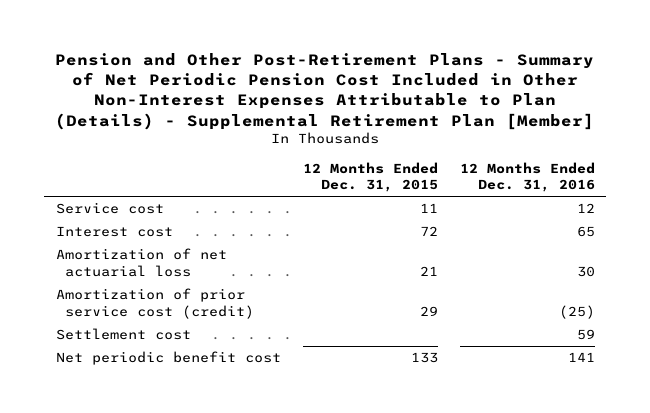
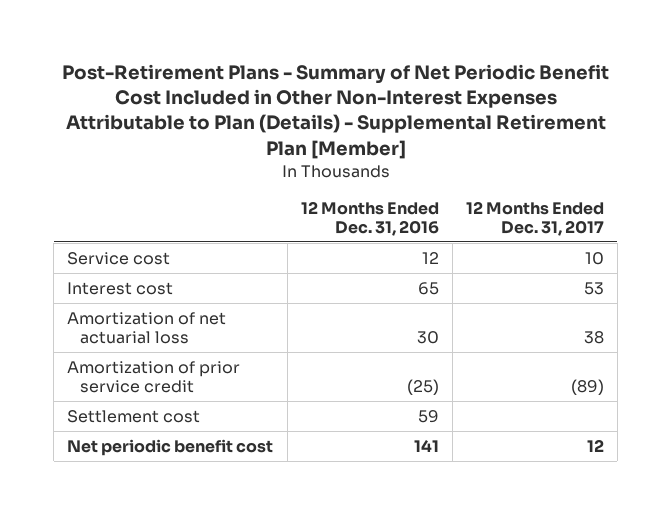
- Pension and Other Post-Retirement Plans - Summary of Net Periodic Pension Cost Included in Other Non-Interest Expenses Attributable to Plan (Details) - Supplemental Retirement Plan [Member]
+ Post-Retirement Plans - Summary of Net Periodic Benefit Cost Included in Other Non-Interest Expenses Attributable to Plan (Details) - Supplemental Retirement Plan [Member]
- | 12 Months Ended Dec. 31, 2015 | 12 Months Ended Dec. 31, 2016
+ | 12 Months Ended Dec. 31, 2016 | 12 Months Ended Dec. 31, 2017
- Amortization of prior service cost (credit) | 29 | (25)
+ Amortization of prior service credit | (25) | (89)

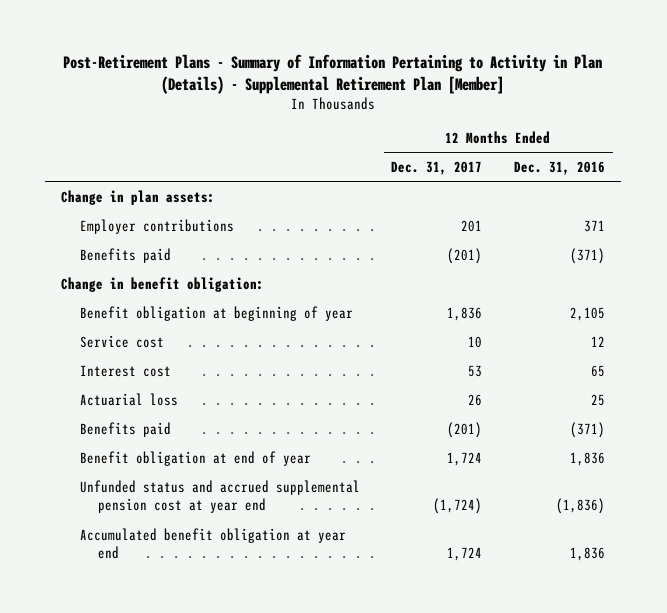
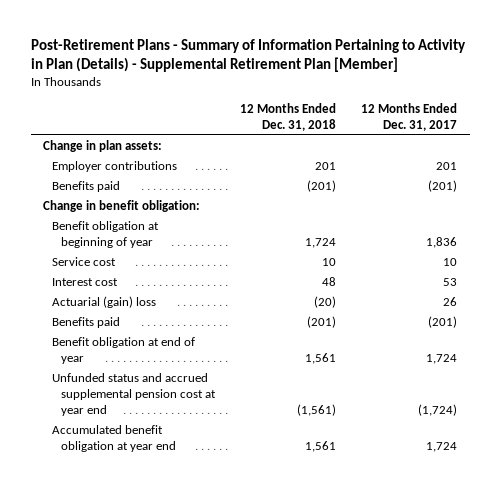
- | 12 Months Ended Dec. 31, 2017 | 12 Months Ended Dec. 31, 2016
+ | 12 Months Ended Dec. 31, 2018 | 12 Months Ended Dec. 31, 2017
- Actuarial loss | 26 | 25
+ Actuarial (gain) loss | (20) | 26

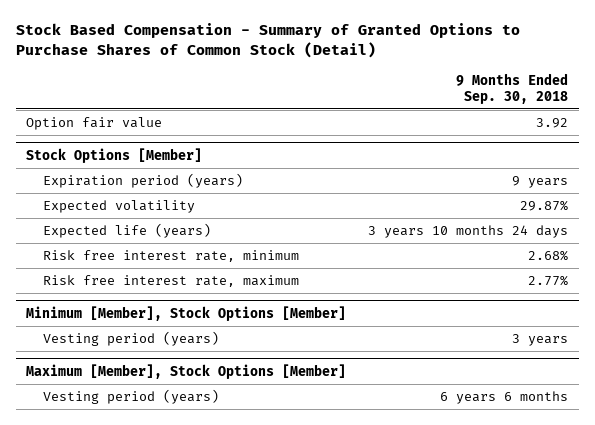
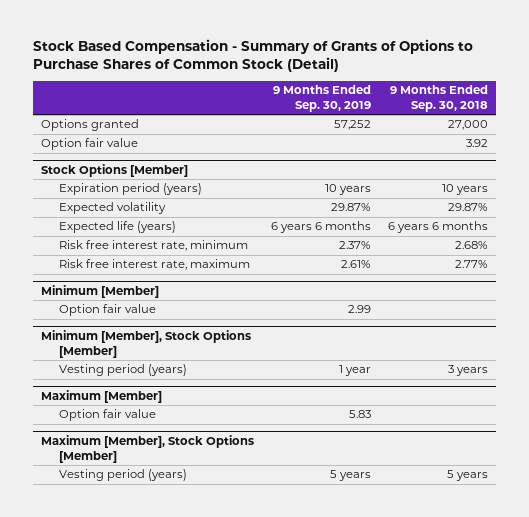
- Stock Based Compensation - Summary of Granted Options to Purchase Shares of Common Stock (Detail)
+ Stock Based Compensation - Summary of Grants of Options to Purchase Shares of Common Stock (Detail)
- | 9 Months Ended Sep. 30, 2018
+ | 9 Months Ended Sep. 30, 2019 | 9 Months Ended Sep. 30, 2018
+ Options granted | 57,252 | 27,000
@ Stock Options [Member]
- Expiration period (years) | 9 years
+ Expiration period (years) | 10 years | 10 years
- Expected life (years) | 3 years 10 months 24 days
+ Expected life (years) | 6 years 6 months | 6 years 6 months
+ Minimum [Member]
+ Option fair value | 2.99 |
+ Maximum [Member]
+ Option fair value | 5.83 |
@ Maximum [Member], Stock Options [Member]
- Vesting period (years) | 6 years 6 months
+ Vesting period (years) | 5 years | 5 years

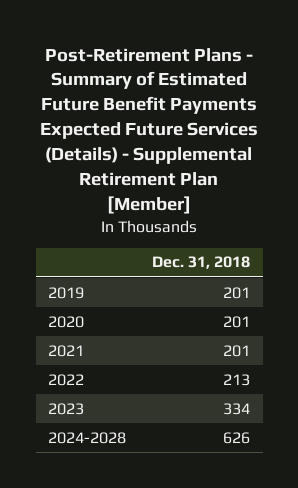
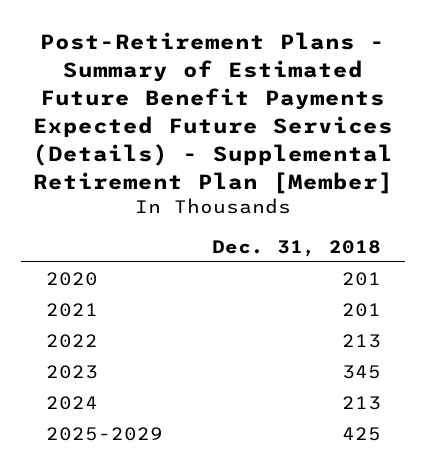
- 2019 | 201
- 2023 | 334
- 2024-2028 | 626
+ 2023 | 345
+ 2024 | 213
+ 2025-2029 | 425

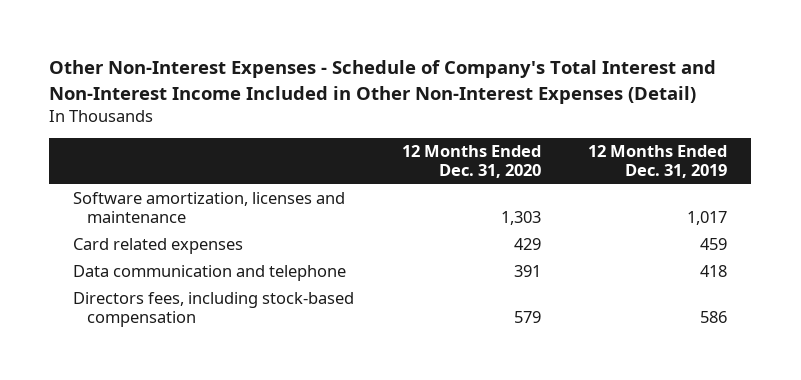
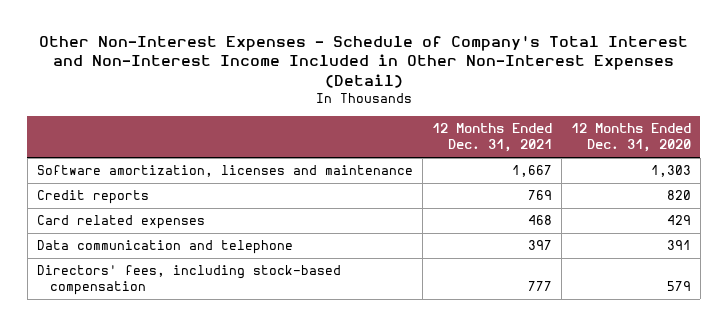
- | 12 Months Ended Dec. 31, 2020 | 12 Months Ended Dec. 31, 2019
+ | 12 Months Ended Dec. 31, 2021 | 12 Months Ended Dec. 31, 2020
+ Credit reports | 769 | 820
- Directors fees, including stock-based compensation | 579 | 586
+ Directors' fees, including stock-based compensation | 777 | 579

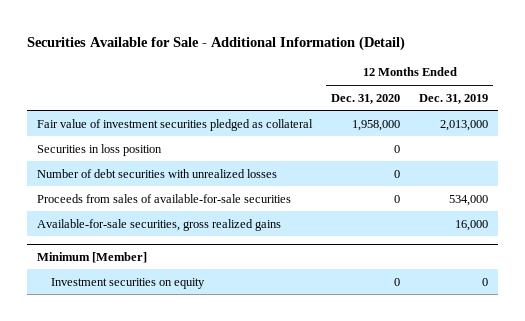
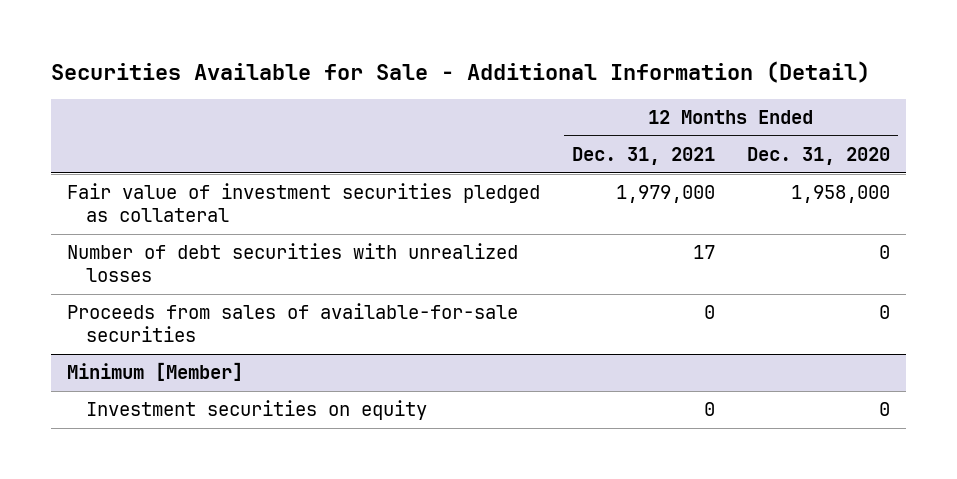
- | 12 Months Ended Dec. 31, 2020 | 12 Months Ended Dec. 31, 2019
+ | 12 Months Ended Dec. 31, 2021 | 12 Months Ended Dec. 31, 2020
- Securities in loss position | 0 |
- Available-for-sale securities, gross realized gains | | 16,000

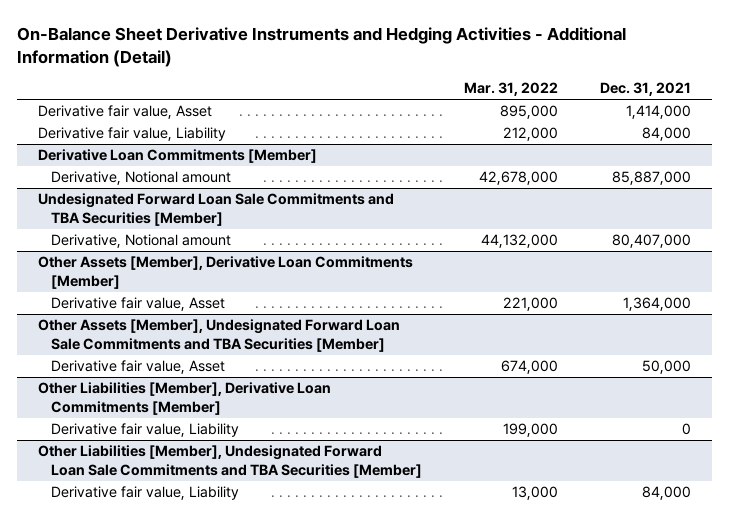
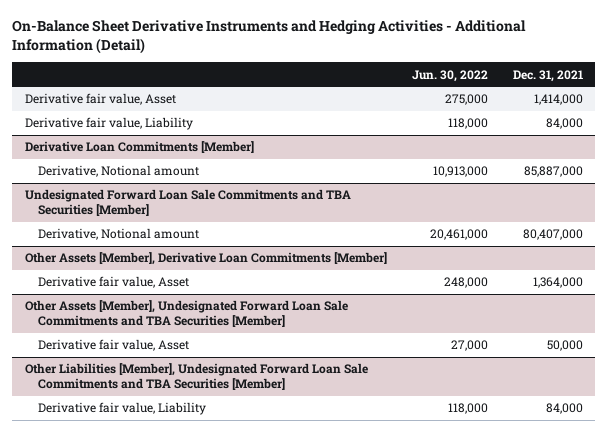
- | Mar. 31, 2022 | Dec. 31, 2021
+ | Jun. 30, 2022 | Dec. 31, 2021
- Other Liabilities [Member], Derivative Loan Commitments [Member]
- Derivative fair value, Liability | 199,000 | 0

